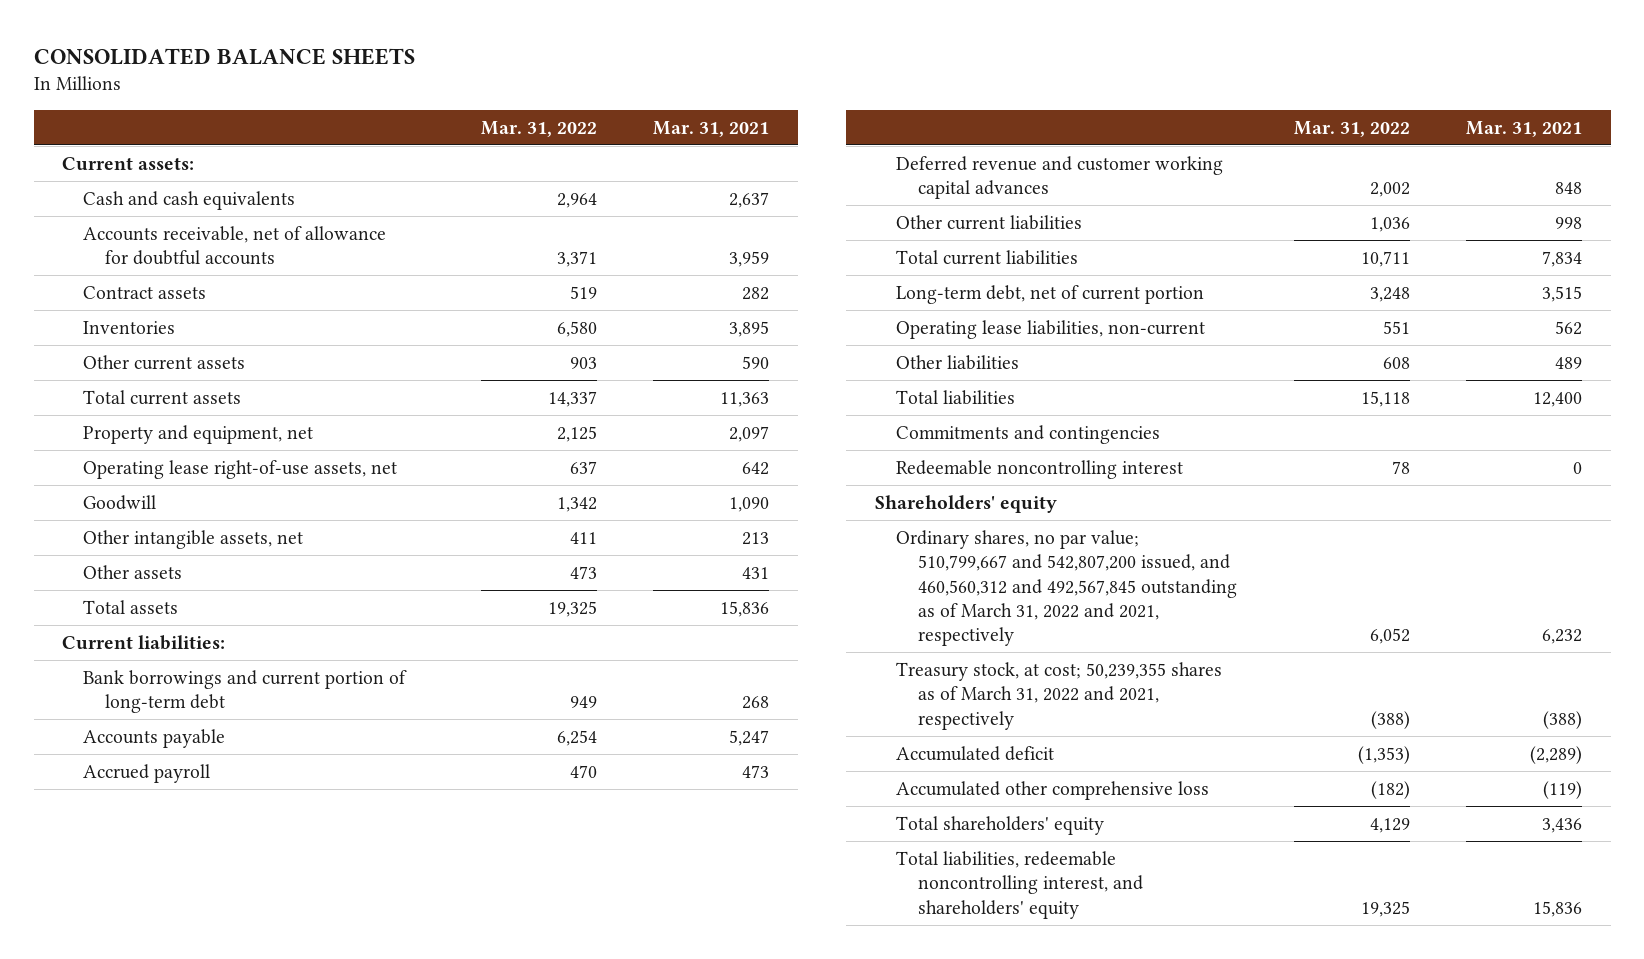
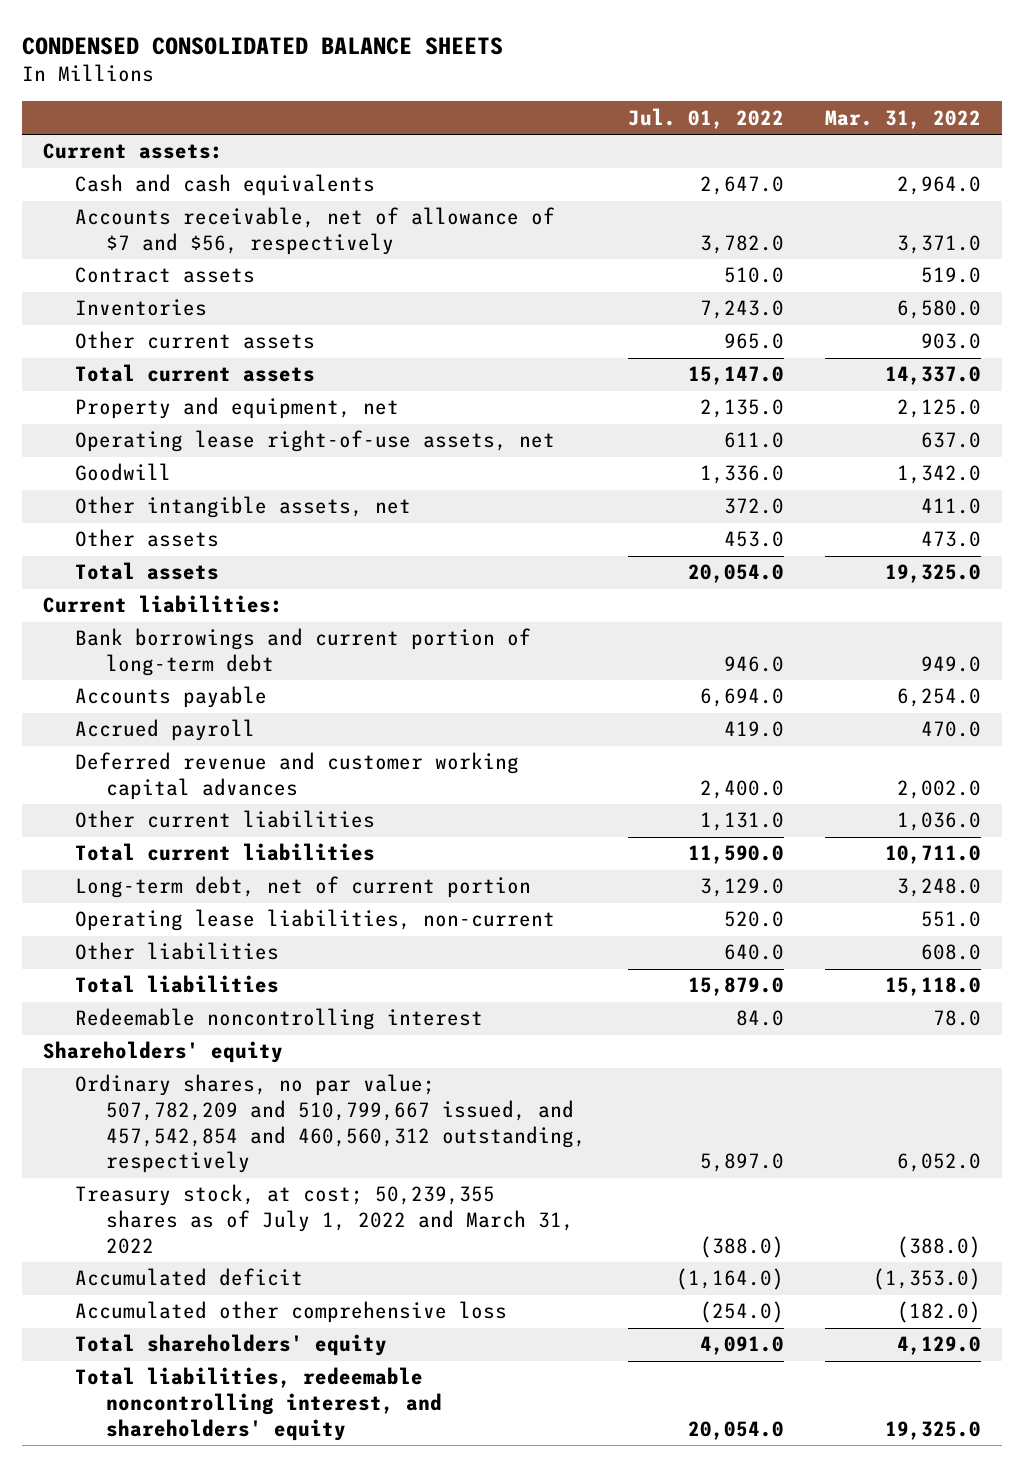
- CONSOLIDATED BALANCE SHEETS
+ CONDENSED CONSOLIDATED BALANCE SHEETS
- | Mar. 31, 2022 | Mar. 31, 2021
+ | Jul. 01, 2022 | Mar. 31, 2022
- Cash and cash equivalents | 2,964 | 2,637
- Accounts receivable, net of allowance for doubtful accounts | 3,371 | 3,959
- Contract assets | 519 | 282
- Inventories | 6,580 | 3,895
- Other current assets | 903 | 590
- Total current assets | 14,337 | 11,363
- Property and equipment, net | 2,125 | 2,097
- Operating lease right-of-use assets, net | 637 | 642
- Goodwill | 1,342 | 1,090
- Other intangible assets, net | 411 | 213
- Other assets | 473 | 431
- Total assets | 19,325 | 15,836
+ Cash and cash equivalents | 2,647.0 | 2,964.0
+ Accounts receivable, net of allowance of $7 and $56, respectively | 3,782.0 | 3,371.0
+ Contract assets | 510.0 | 519.0
+ Inventories | 7,243.0 | 6,580.0
+ Other current assets | 965.0 | 903.0
+ Total current assets | 15,147.0 | 14,337.0
+ Property and equipment, net | 2,135.0 | 2,125.0
+ Operating lease right-of-use assets, net | 611.0 | 637.0
+ Goodwill | 1,336.0 | 1,342.0
+ Other intangible assets, net | 372.0 | 411.0
+ Other assets | 453.0 | 473.0
+ Total assets | 20,054.0 | 19,325.0
- Bank borrowings and current portion of long-term debt | 949 | 268
- Accounts payable | 6,254 | 5,247
- Accrued payroll | 470 | 473
- Deferred revenue and customer working capital advances | 2,002 | 848
- Other current liabilities | 1,036 | 998
- Total current liabilities | 10,711 | 7,834
- Long-term debt, net of current portion | 3,248 | 3,515
- Operating lease liabilities, non-current | 551 | 562
- Other liabilities | 608 | 489
- Total liabilities | 15,118 | 12,400
- Commitments and contingencies
- Redeemable noncontrolling interest | 78 | 0
+ Bank borrowings and current portion of long-term debt | 946.0 | 949.0
+ Accounts payable | 6,694.0 | 6,254.0
+ Accrued payroll | 419.0 | 470.0
+ Deferred revenue and customer working capital advances | 2,400.0 | 2,002.0
+ Other current liabilities | 1,131.0 | 1,036.0
+ Total current liabilities | 11,590.0 | 10,711.0
+ Long-term debt, net of current portion | 3,129.0 | 3,248.0
+ Operating lease liabilities, non-current | 520.0 | 551.0
+ Other liabilities | 640.0 | 608.0
+ Total liabilities | 15,879.0 | 15,118.0
+ Redeemable noncontrolling interest | 84.0 | 78.0
- Ordinary shares, no par value; 510,799,667 and 542,807,200 issued, and 460,560,312 and 492,567,845 outstanding as of March 31, 2022 and 2021, respectively | 6,052 | 6,232
- Treasury stock, at cost; 50,239,355 shares as of March 31, 2022 and 2021, respectively | (388) | (388)
- Accumulated deficit | (1,353) | (2,289)
- Accumulated other comprehensive loss | (182) | (119)
- Total shareholders' equity | 4,129 | 3,436
- Total liabilities, redeemable noncontrolling interest, and shareholders' equity | 19,325 | 15,836
+ Ordinary shares, no par value; 507,782,209 and 510,799,667 issued, and 457,542,854 and 460,560,312 outstanding, respectively | 5,897.0 | 6,052.0
+ Treasury stock, at cost; 50,239,355 shares as of July 1, 2022 and March 31, 2022 | (388.0) | (388.0)
+ Accumulated deficit | (1,164.0) | (1,353.0)
+ Accumulated other comprehensive loss | (254.0) | (182.0)
+ Total shareholders' equity | 4,091.0 | 4,129.0
+ Total liabilities, redeemable noncontrolling interest, and shareholders' equity | 20,054.0 | 19,325.0

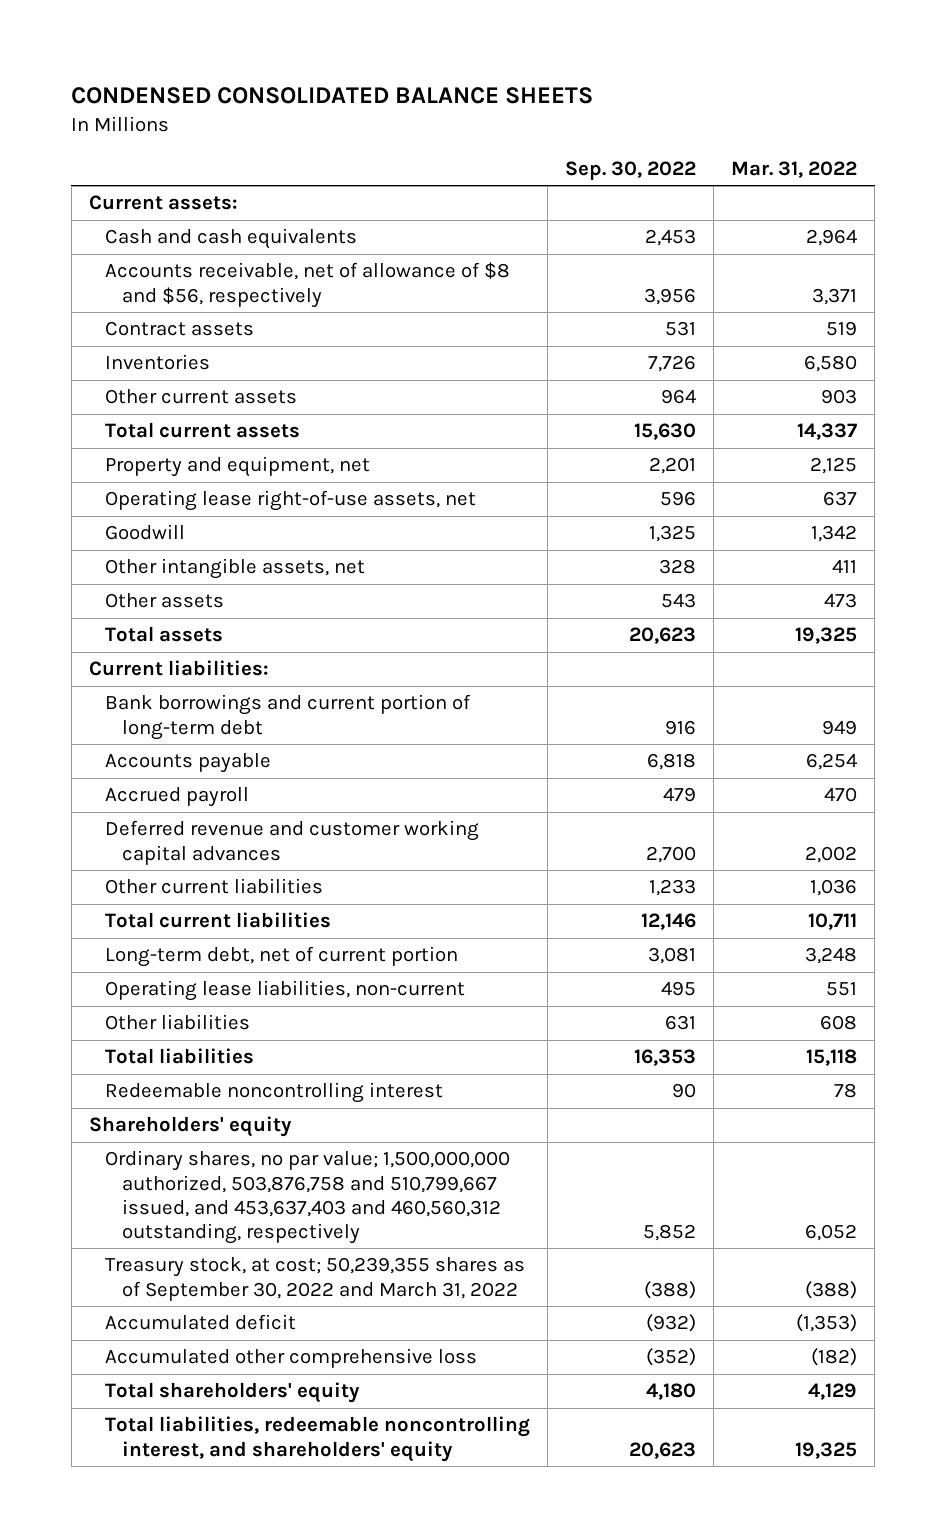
- | Jul. 01, 2022 | Mar. 31, 2022
+ | Sep. 30, 2022 | Mar. 31, 2022
- Cash and cash equivalents | 2,647.0 | 2,964.0
- Accounts receivable, net of allowance of $7 and $56, respectively | 3,782.0 | 3,371.0
- Contract assets | 510.0 | 519.0
- Inventories | 7,243.0 | 6,580.0
- Other current assets | 965.0 | 903.0
- Total current assets | 15,147.0 | 14,337.0
- Property and equipment, net | 2,135.0 | 2,125.0
- Operating lease right-of-use assets, net | 611.0 | 637.0
- Goodwill | 1,336.0 | 1,342.0
- Other intangible assets, net | 372.0 | 411.0
- Other assets | 453.0 | 473.0
- Total assets | 20,054.0 | 19,325.0
+ Cash and cash equivalents | 2,453 | 2,964
+ Accounts receivable, net of allowance of $8 and $56, respectively | 3,956 | 3,371
+ Contract assets | 531 | 519
+ Inventories | 7,726 | 6,580
+ Other current assets | 964 | 903
+ Total current assets | 15,630 | 14,337
+ Property and equipment, net | 2,201 | 2,125
+ Operating lease right-of-use assets, net | 596 | 637
+ Goodwill | 1,325 | 1,342
+ Other intangible assets, net | 328 | 411
+ Other assets | 543 | 473
+ Total assets | 20,623 | 19,325
- Bank borrowings and current portion of long-term debt | 946.0 | 949.0
- Accounts payable | 6,694.0 | 6,254.0
- Accrued payroll | 419.0 | 470.0
- Deferred revenue and customer working capital advances | 2,400.0 | 2,002.0
- Other current liabilities | 1,131.0 | 1,036.0
- Total current liabilities | 11,590.0 | 10,711.0
- Long-term debt, net of current portion | 3,129.0 | 3,248.0
- Operating lease liabilities, non-current | 520.0 | 551.0
- Other liabilities | 640.0 | 608.0
- Total liabilities | 15,879.0 | 15,118.0
- Redeemable noncontrolling interest | 84.0 | 78.0
+ Bank borrowings and current portion of long-term debt | 916 | 949
+ Accounts payable | 6,818 | 6,254
+ Accrued payroll | 479 | 470
+ Deferred revenue and customer working capital advances | 2,700 | 2,002
+ Other current liabilities | 1,233 | 1,036
+ Total current liabilities | 12,146 | 10,711
+ Long-term debt, net of current portion | 3,081 | 3,248
+ Operating lease liabilities, non-current | 495 | 551
+ Other liabilities | 631 | 608
+ Total liabilities | 16,353 | 15,118
+ Redeemable noncontrolling interest | 90 | 78
- Ordinary shares, no par value; 507,782,209 and 510,799,667 issued, and 457,542,854 and 460,560,312 outstanding, respectively | 5,897.0 | 6,052.0
- Treasury stock, at cost; 50,239,355 shares as of July 1, 2022 and March 31, 2022 | (388.0) | (388.0)
- Accumulated deficit | (1,164.0) | (1,353.0)
- Accumulated other comprehensive loss | (254.0) | (182.0)
- Total shareholders' equity | 4,091.0 | 4,129.0
- Total liabilities, redeemable noncontrolling interest, and shareholders' equity | 20,054.0 | 19,325.0
+ Ordinary shares, no par value; 1,500,000,000 authorized, 503,876,758 and 510,799,667 issued, and 453,637,403 and 460,560,312 outstanding, respectively | 5,852 | 6,052
+ Treasury stock, at cost; 50,239,355 shares as of September 30, 2022 and March 31, 2022 | (388) | (388)
+ Accumulated deficit | (932) | (1,353)
+ Accumulated other comprehensive loss | (352) | (182)
+ Total shareholders' equity | 4,180 | 4,129
+ Total liabilities, redeemable noncontrolling interest, and shareholders' equity | 20,623 | 19,325

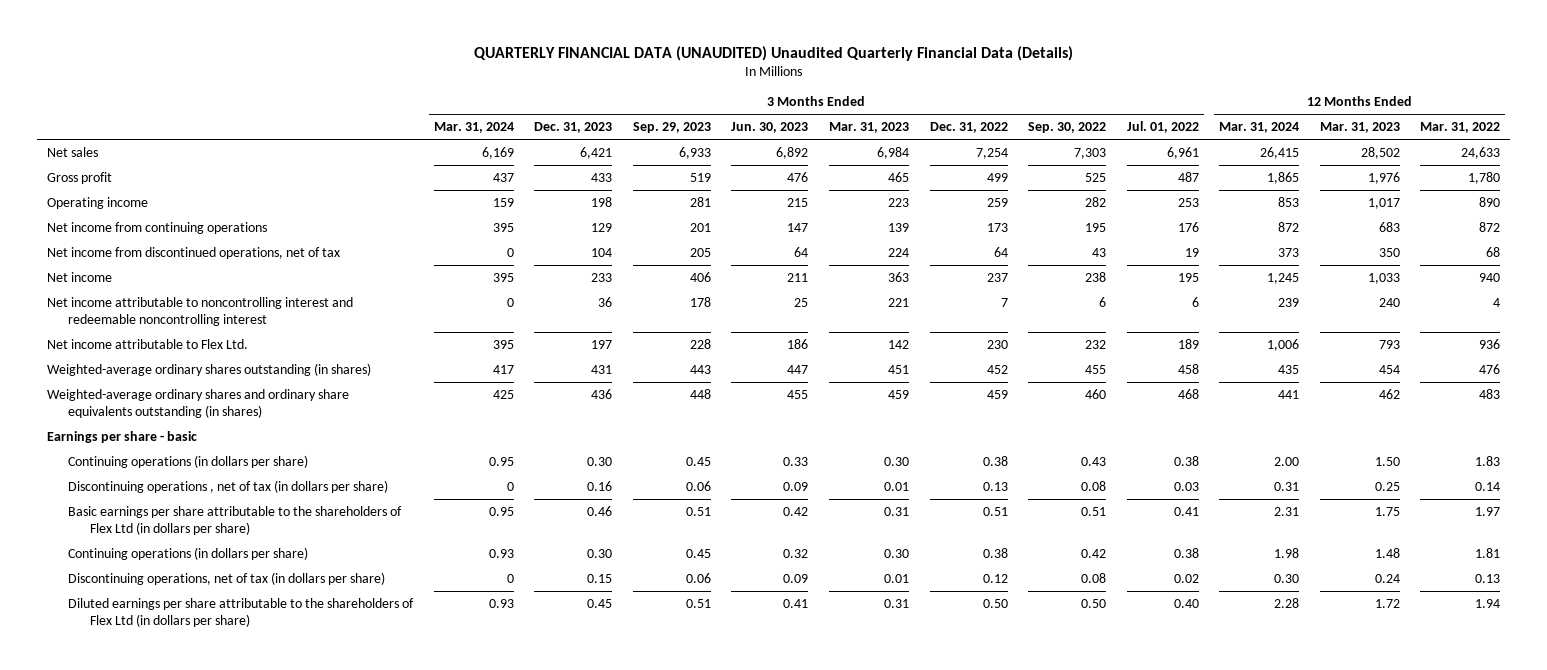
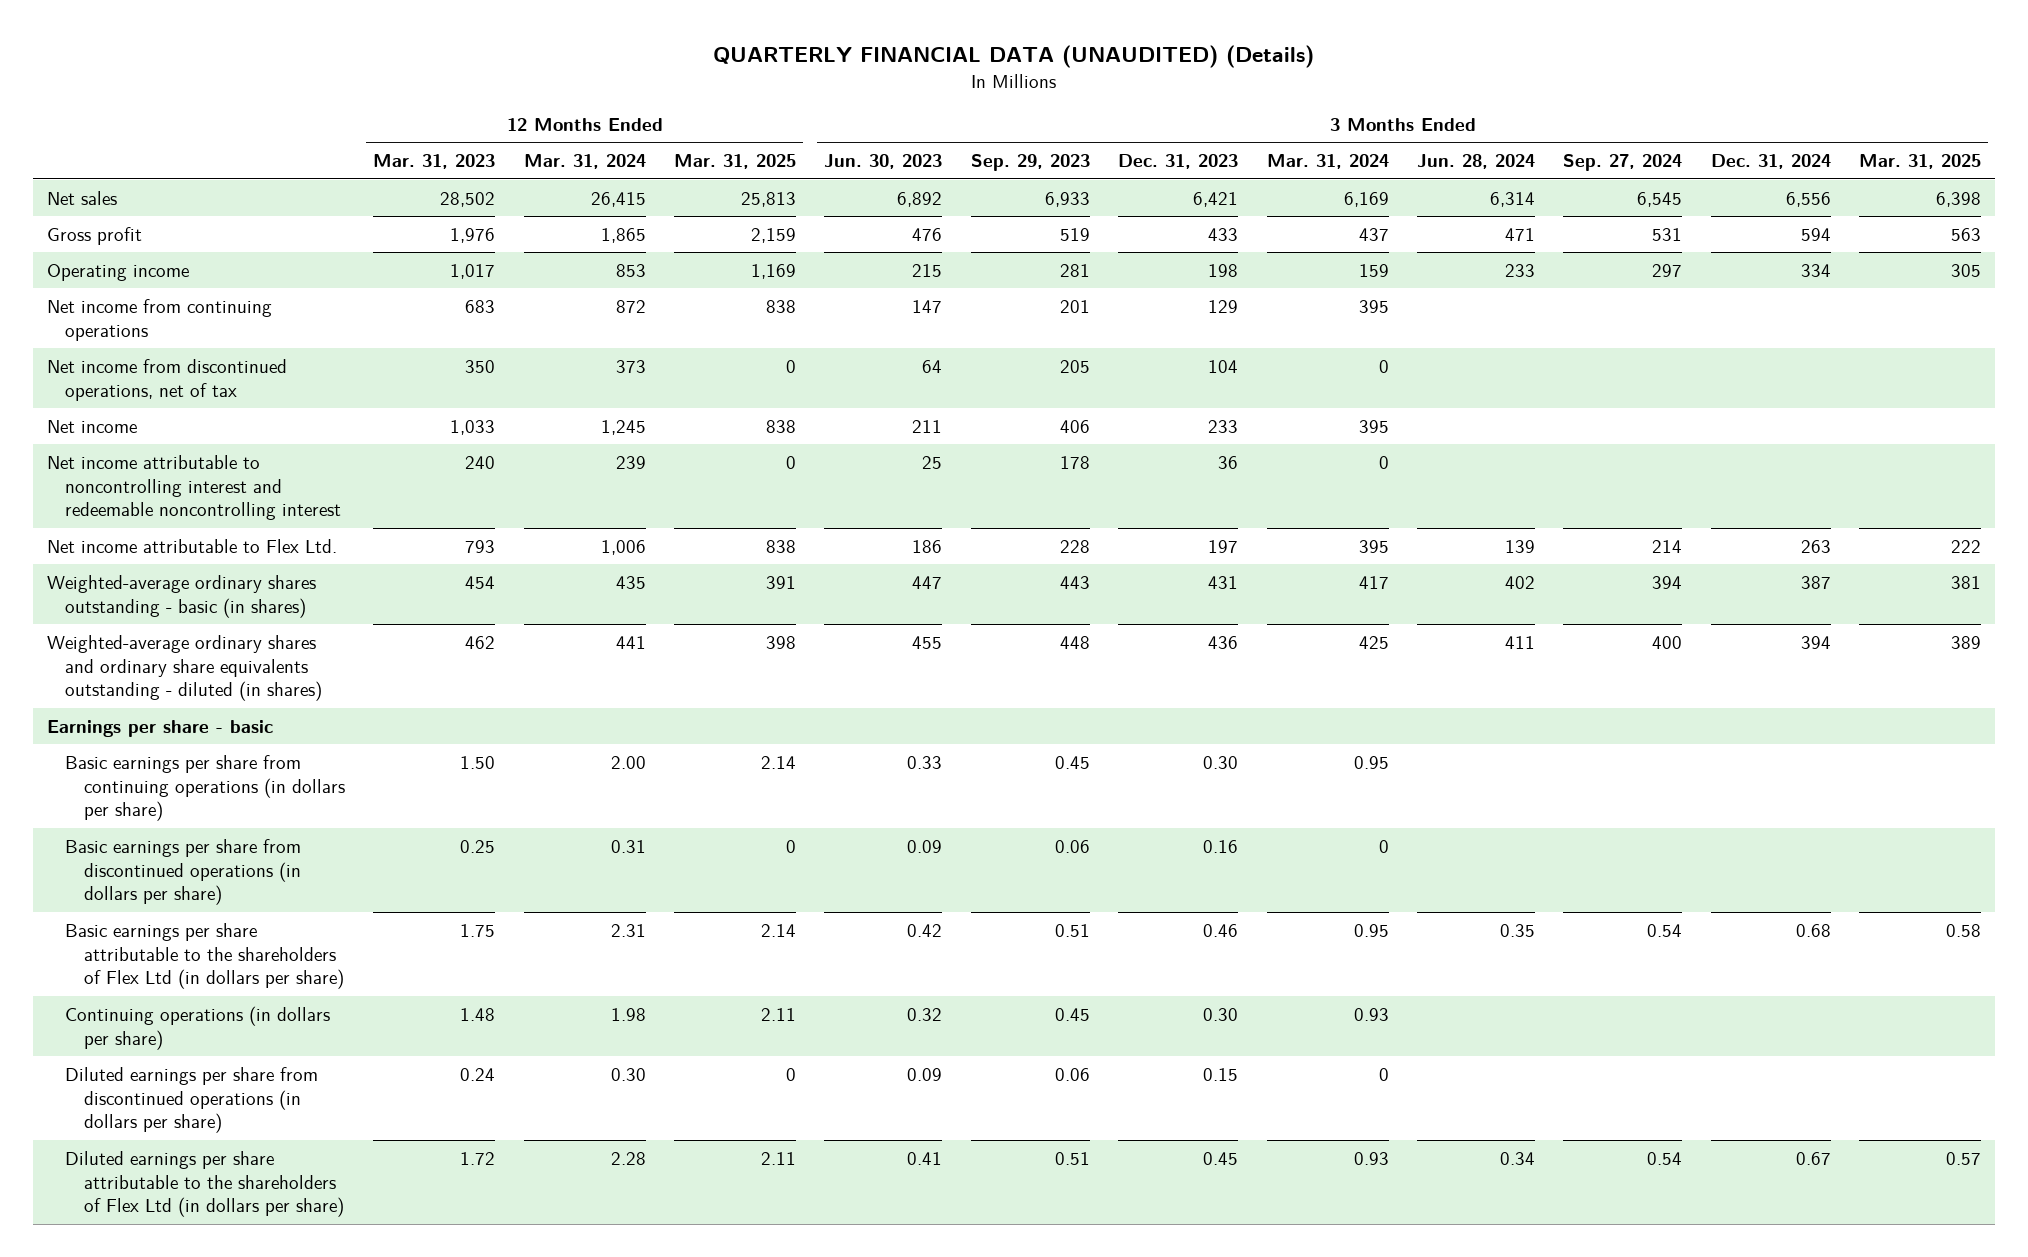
- QUARTERLY FINANCIAL DATA (UNAUDITED) Unaudited Quarterly Financial Data (Details)
+ QUARTERLY FINANCIAL DATA (UNAUDITED) (Details)
- | 3 Months Ended Mar. 31, 2024 | 3 Months Ended Dec. 31, 2023 | 3 Months Ended Sep. 29, 2023 | 3 Months Ended Jun. 30, 2023 | 3 Months Ended Mar. 31, 2023 | 3 Months Ended Dec. 31, 2022 | 3 Months Ended Sep. 30, 2022 | 3 Months Ended Jul. 01, 2022 | 12 Months Ended Mar. 31, 2024 | 12 Months Ended Mar. 31, 2023 | 12 Months Ended Mar. 31, 2022
+ | 12 Months Ended Mar. 31, 2023 | 12 Months Ended Mar. 31, 2024 | 12 Months Ended Mar. 31, 2025 | 3 Months Ended Jun. 30, 2023 | 3 Months Ended Sep. 29, 2023 | 3 Months Ended Dec. 31, 2023 | 3 Months Ended Mar. 31, 2024 | 3 Months Ended Jun. 28, 2024 | 3 Months Ended Sep. 27, 2024 | 3 Months Ended Dec. 31, 2024 | 3 Months Ended Mar. 31, 2025
- Weighted-average ordinary shares outstanding (in shares) | 417 | 431 | 443 | 447 | 451 | 452 | 455 | 458 | 435 | 454 | 476
- Weighted-average ordinary shares and ordinary share equivalents outstanding (in shares) | 425 | 436 | 448 | 455 | 459 | 459 | 460 | 468 | 441 | 462 | 483
+ Weighted-average ordinary shares outstanding - basic (in shares) | 454 | 435 | 391 | 447 | 443 | 431 | 417 | 402 | 394 | 387 | 381
+ Weighted-average ordinary shares and ordinary share equivalents outstanding - diluted (in shares) | 462 | 441 | 398 | 455 | 448 | 436 | 425 | 411 | 400 | 394 | 389
- Continuing operations (in dollars per share) | 0.95 | 0.30 | 0.45 | 0.33 | 0.30 | 0.38 | 0.43 | 0.38 | 2.00 | 1.50 | 1.83
- Discontinuing operations , net of tax (in dollars per share) | 0 | 0.16 | 0.06 | 0.09 | 0.01 | 0.13 | 0.08 | 0.03 | 0.31 | 0.25 | 0.14
+ Basic earnings per share from continuing operations (in dollars per share) | 1.50 | 2.00 | 2.14 | 0.33 | 0.45 | 0.30 | 0.95 | | | |
+ Basic earnings per share from discontinued operations (in dollars per share) | 0.25 | 0.31 | 0 | 0.09 | 0.06 | 0.16 | 0 | | | |
- Discontinuing operations, net of tax (in dollars per share) | 0 | 0.15 | 0.06 | 0.09 | 0.01 | 0.12 | 0.08 | 0.02 | 0.30 | 0.24 | 0.13
+ Diluted earnings per share from discontinued operations (in dollars per share) | 0.24 | 0.30 | 0 | 0.09 | 0.06 | 0.15 | 0 | | | |

